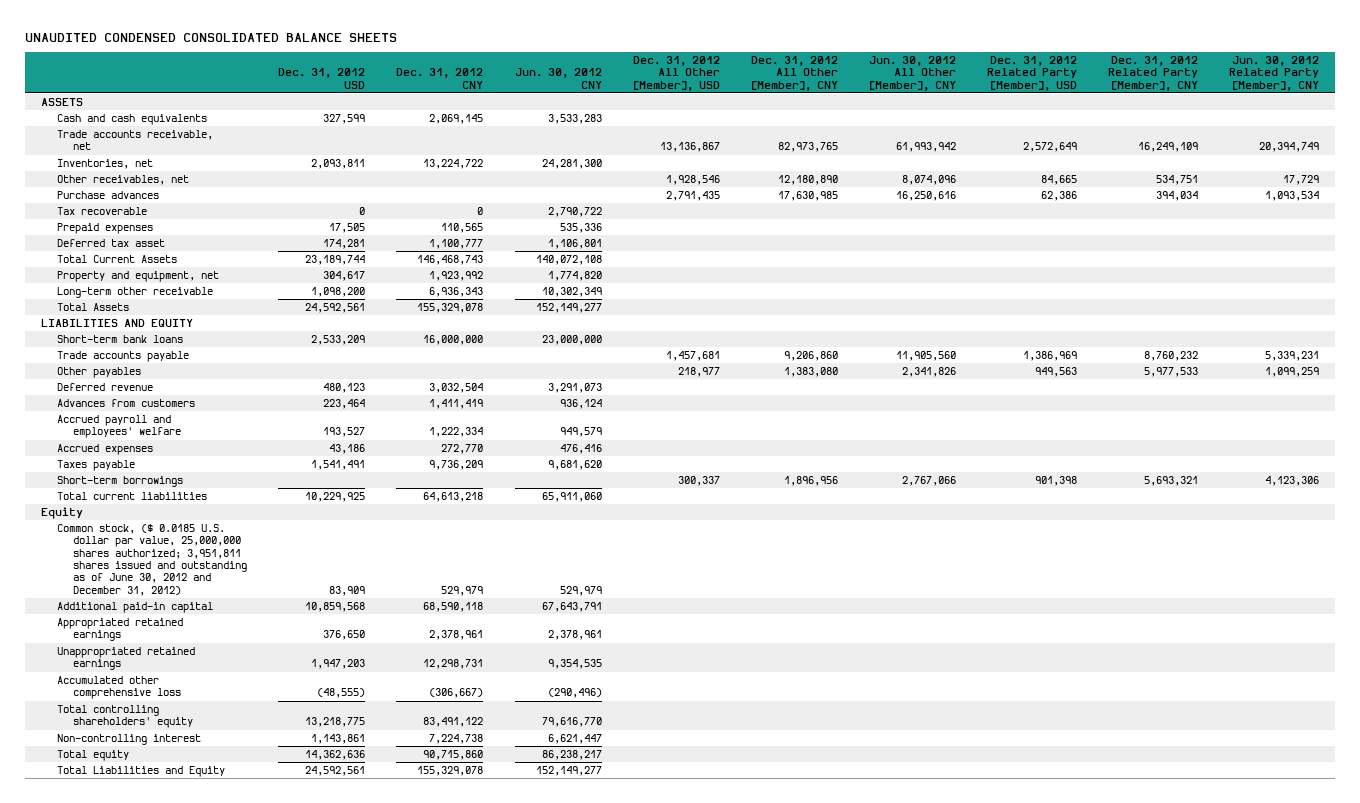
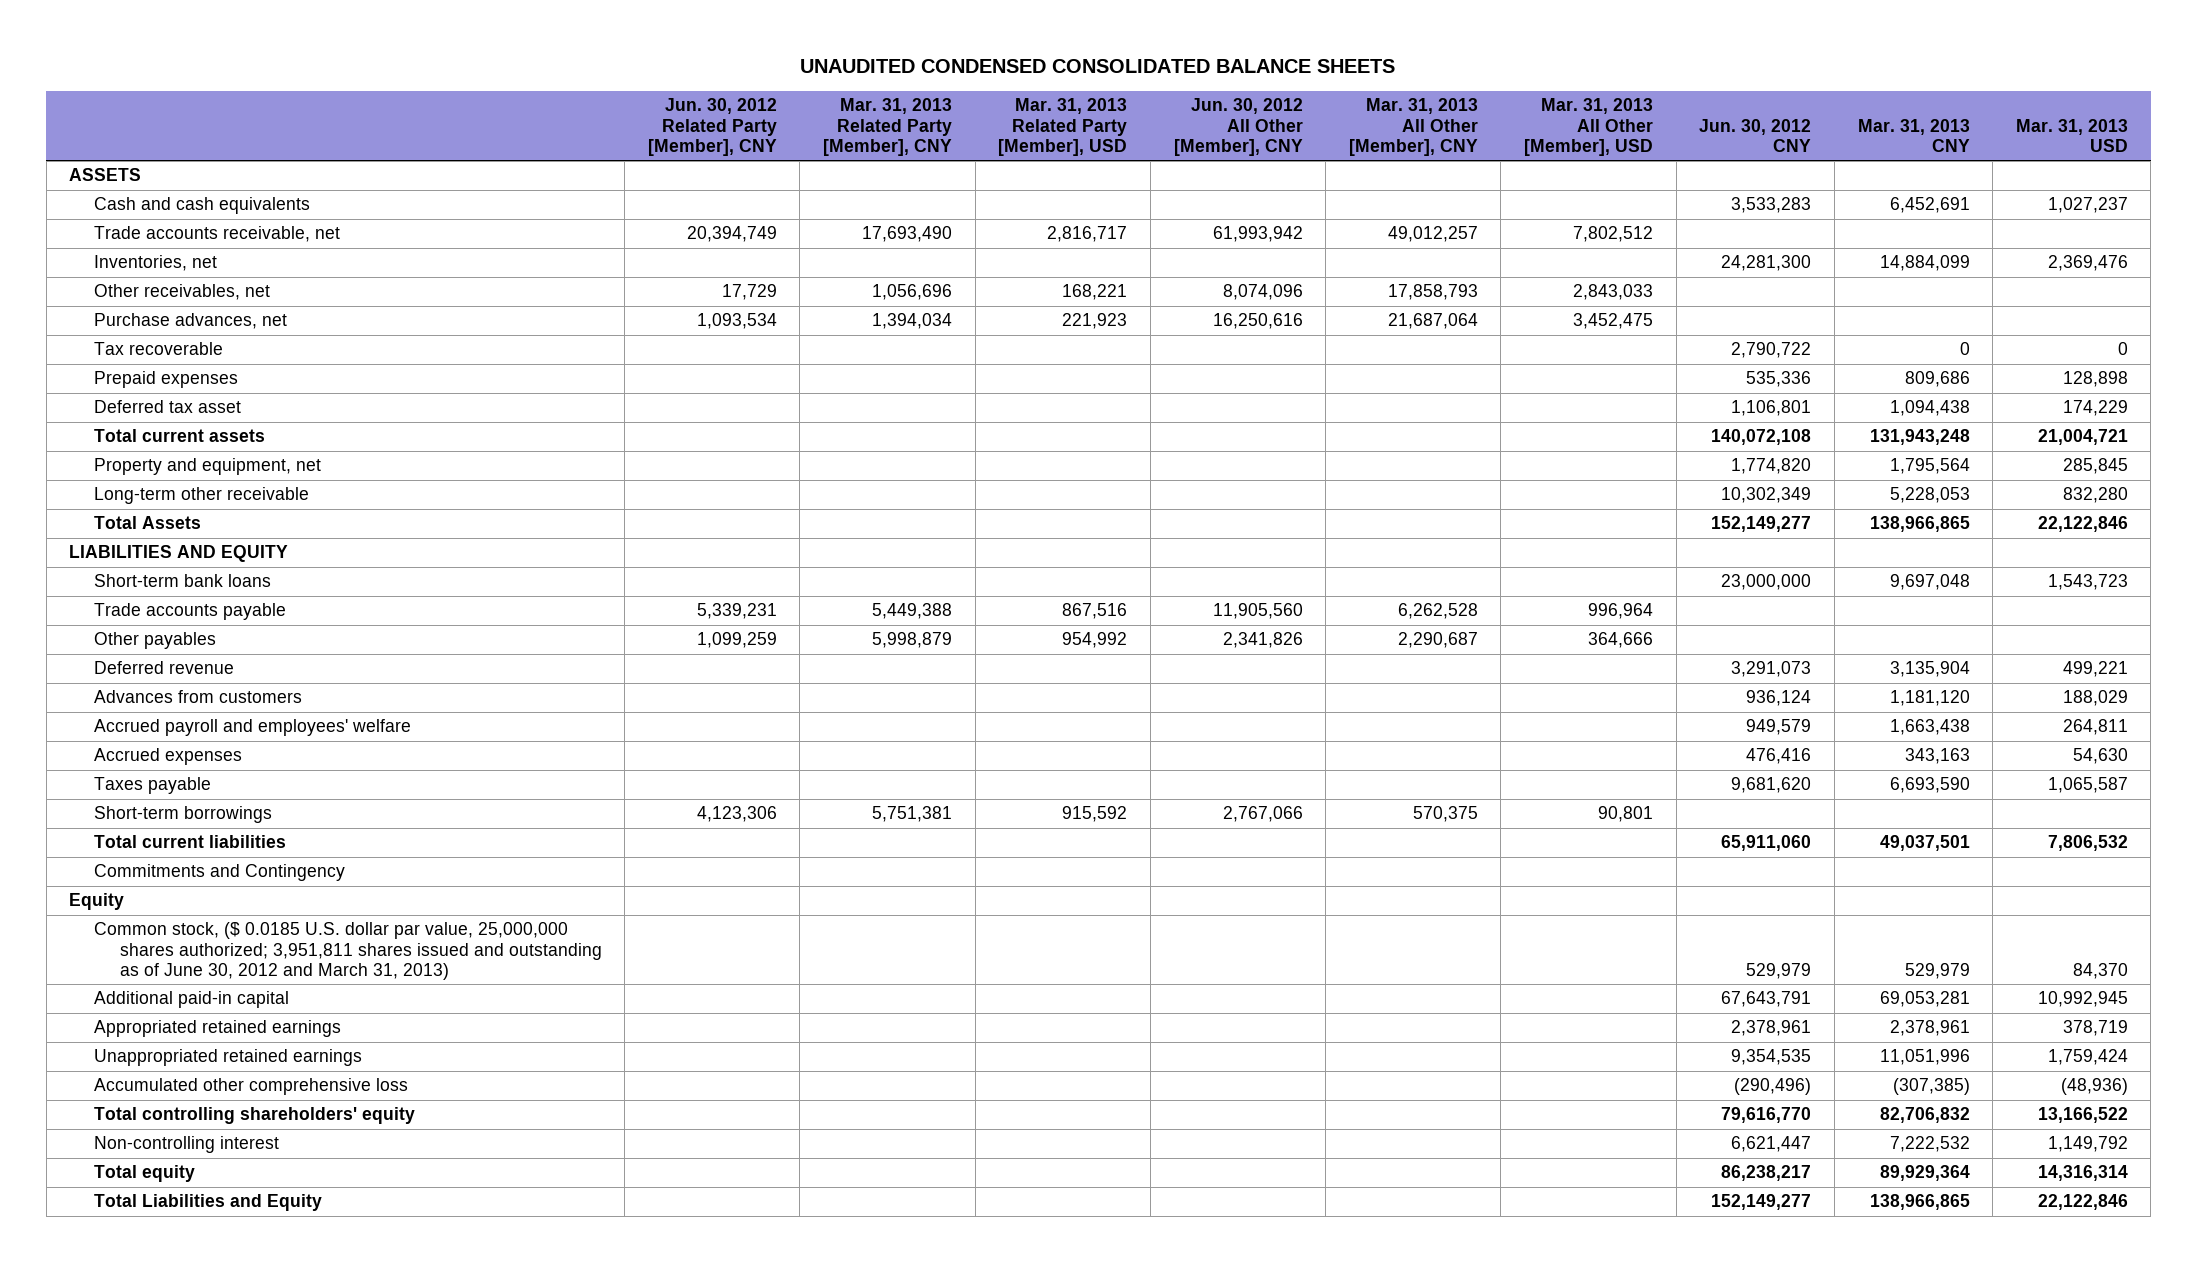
- | Dec. 31, 2012 USD | Dec. 31, 2012 CNY | Jun. 30, 2012 CNY | Dec. 31, 2012 All Other [Member], USD | Dec. 31, 2012 All Other [Member], CNY | Jun. 30, 2012 All Other [Member], CNY | Dec. 31, 2012 Related Party [Member], USD | Dec. 31, 2012 Related Party [Member], CNY | Jun. 30, 2012 Related Party [Member], CNY
+ | Jun. 30, 2012 Related Party [Member], CNY | Mar. 31, 2013 Related Party [Member], CNY | Mar. 31, 2013 Related Party [Member], USD | Jun. 30, 2012 All Other [Member], CNY | Mar. 31, 2013 All Other [Member], CNY | Mar. 31, 2013 All Other [Member], USD | Jun. 30, 2012 CNY | Mar. 31, 2013 CNY | Mar. 31, 2013 USD
- Purchase advances | | | | 2,791,435 | 17,630,985 | 16,250,616 | 62,386 | 394,034 | 1,093,534
+ Purchase advances, net | 1,093,534 | 1,394,034 | 221,923 | 16,250,616 | 21,687,064 | 3,452,475 | | |
- Total Current Assets | 23,189,744 | 146,468,743 | 140,072,108 | | | | | |
+ Total current assets | | | | | | | 140,072,108 | 131,943,248 | 21,004,721
+ Commitments and Contingency
- Common stock, ($ 0.0185 U.S. dollar par value, 25,000,000 shares authorized; 3,951,811 shares issued and outstanding as of June 30, 2012 and December 31, 2012) | 83,909 | 529,979 | 529,979 | | | | | |
+ Common stock, ($ 0.0185 U.S. dollar par value, 25,000,000 shares authorized; 3,951,811 shares issued and outstanding as of June 30, 2012 and March 31, 2013) | | | | | | | 529,979 | 529,979 | 84,370

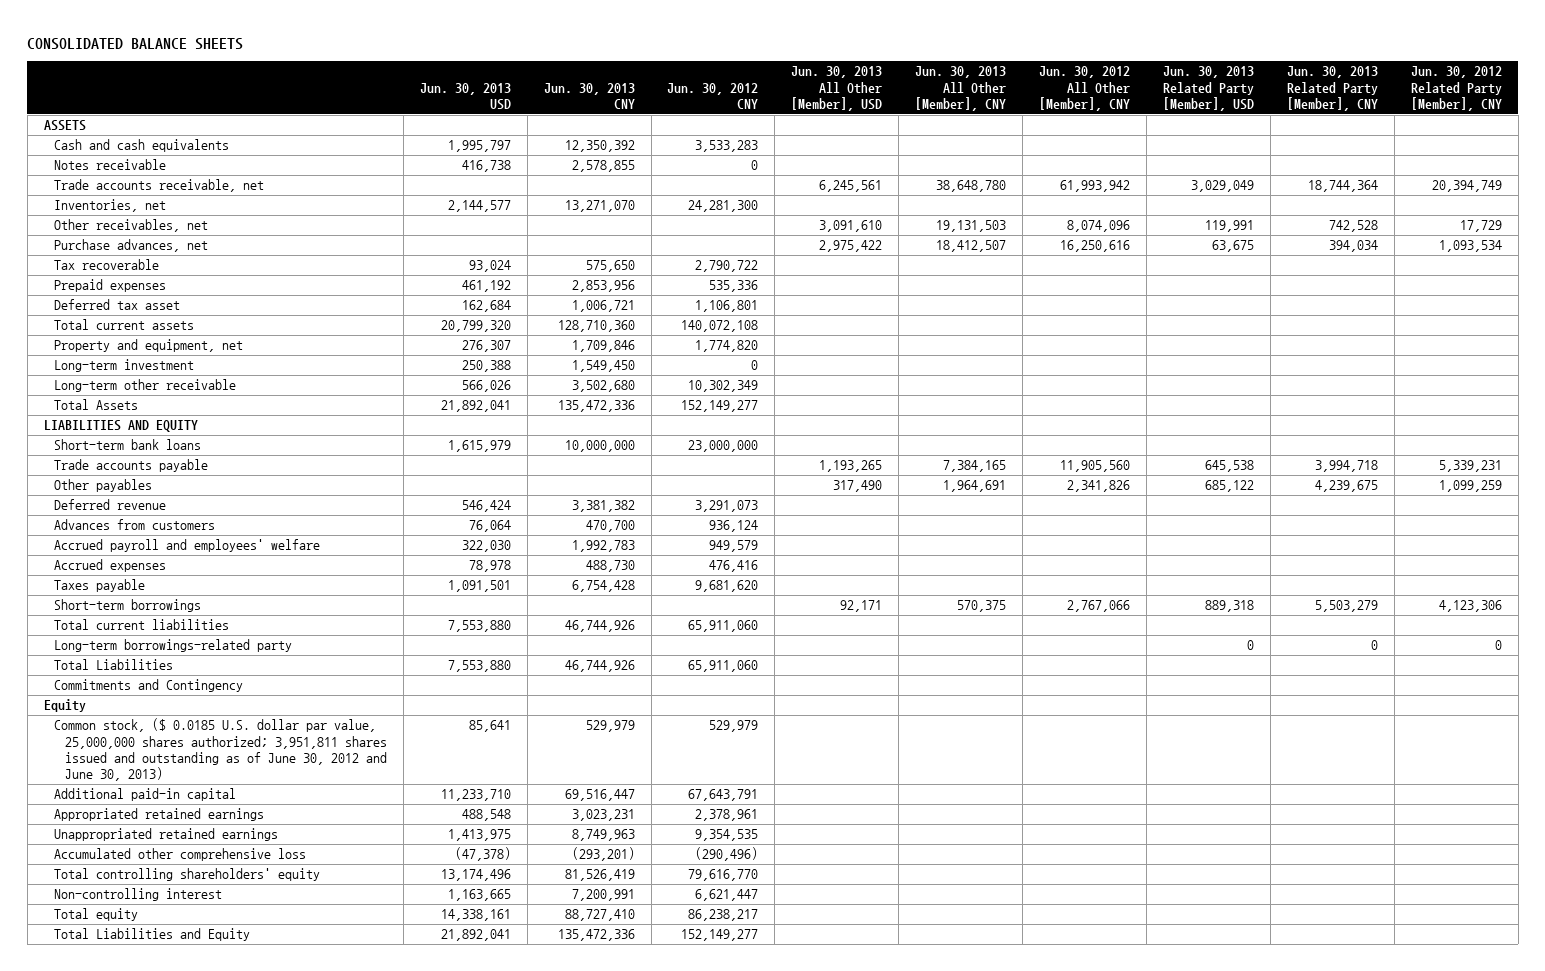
- UNAUDITED CONDENSED CONSOLIDATED BALANCE SHEETS
+ CONSOLIDATED BALANCE SHEETS
- | Jun. 30, 2012 Related Party [Member], CNY | Mar. 31, 2013 Related Party [Member], CNY | Mar. 31, 2013 Related Party [Member], USD | Jun. 30, 2012 All Other [Member], CNY | Mar. 31, 2013 All Other [Member], CNY | Mar. 31, 2013 All Other [Member], USD | Jun. 30, 2012 CNY | Mar. 31, 2013 CNY | Mar. 31, 2013 USD
+ | Jun. 30, 2013 USD | Jun. 30, 2013 CNY | Jun. 30, 2012 CNY | Jun. 30, 2013 All Other [Member], USD | Jun. 30, 2013 All Other [Member], CNY | Jun. 30, 2012 All Other [Member], CNY | Jun. 30, 2013 Related Party [Member], USD | Jun. 30, 2013 Related Party [Member], CNY | Jun. 30, 2012 Related Party [Member], CNY
+ Notes receivable | 416,738 | 2,578,855 | 0 | | | | | |
+ Long-term investment | 250,388 | 1,549,450 | 0 | | | | | |
+ Long-term borrowings-related party | | | | | | | 0 | 0 | 0
+ Total Liabilities | 7,553,880 | 46,744,926 | 65,911,060 | | | | | |
- Common stock, ($ 0.0185 U.S. dollar par value, 25,000,000 shares authorized; 3,951,811 shares issued and outstanding as of June 30, 2012 and March 31, 2013) | | | | | | | 529,979 | 529,979 | 84,370
+ Common stock, ($ 0.0185 U.S. dollar par value, 25,000,000 shares authorized; 3,951,811 shares issued and outstanding as of June 30, 2012 and June 30, 2013) | 85,641 | 529,979 | 529,979 | | | | | |

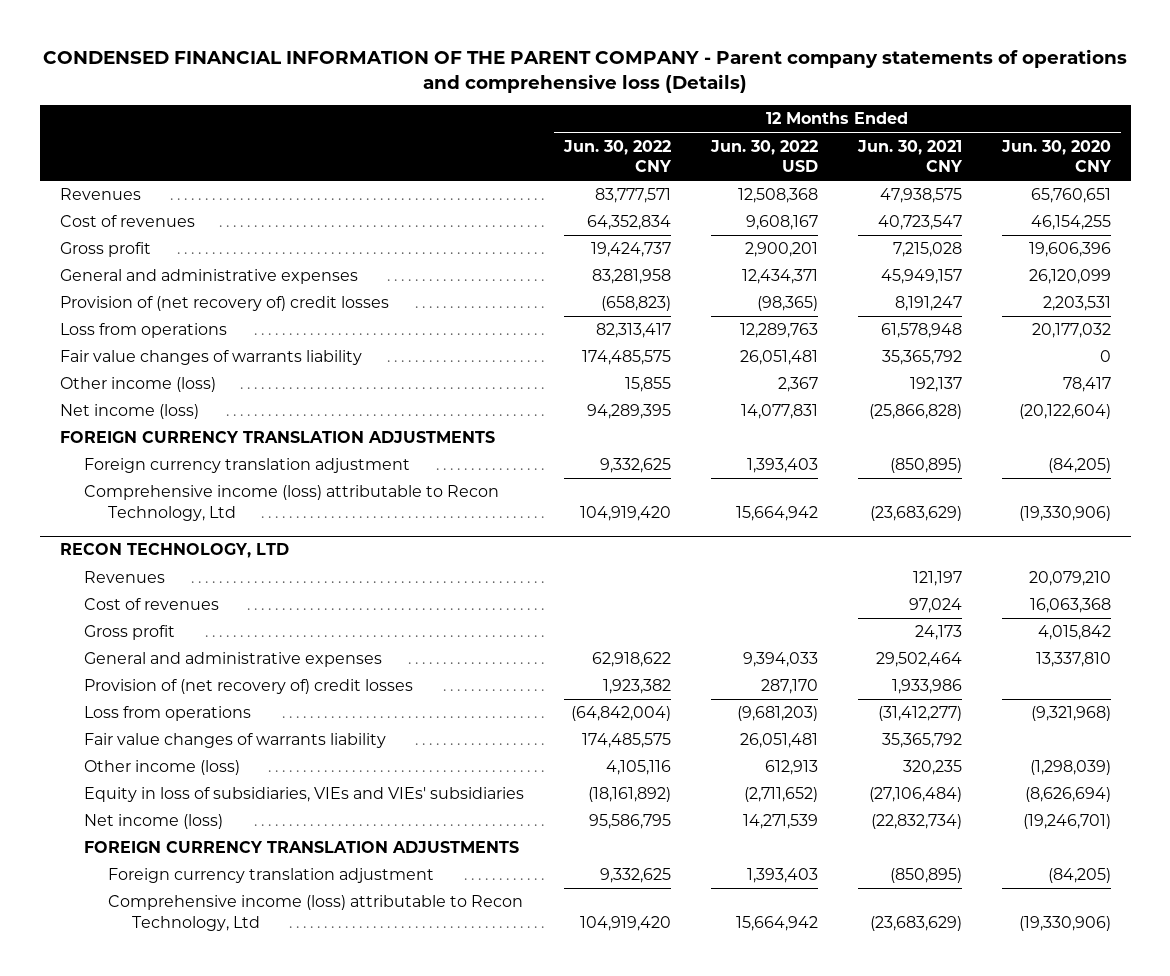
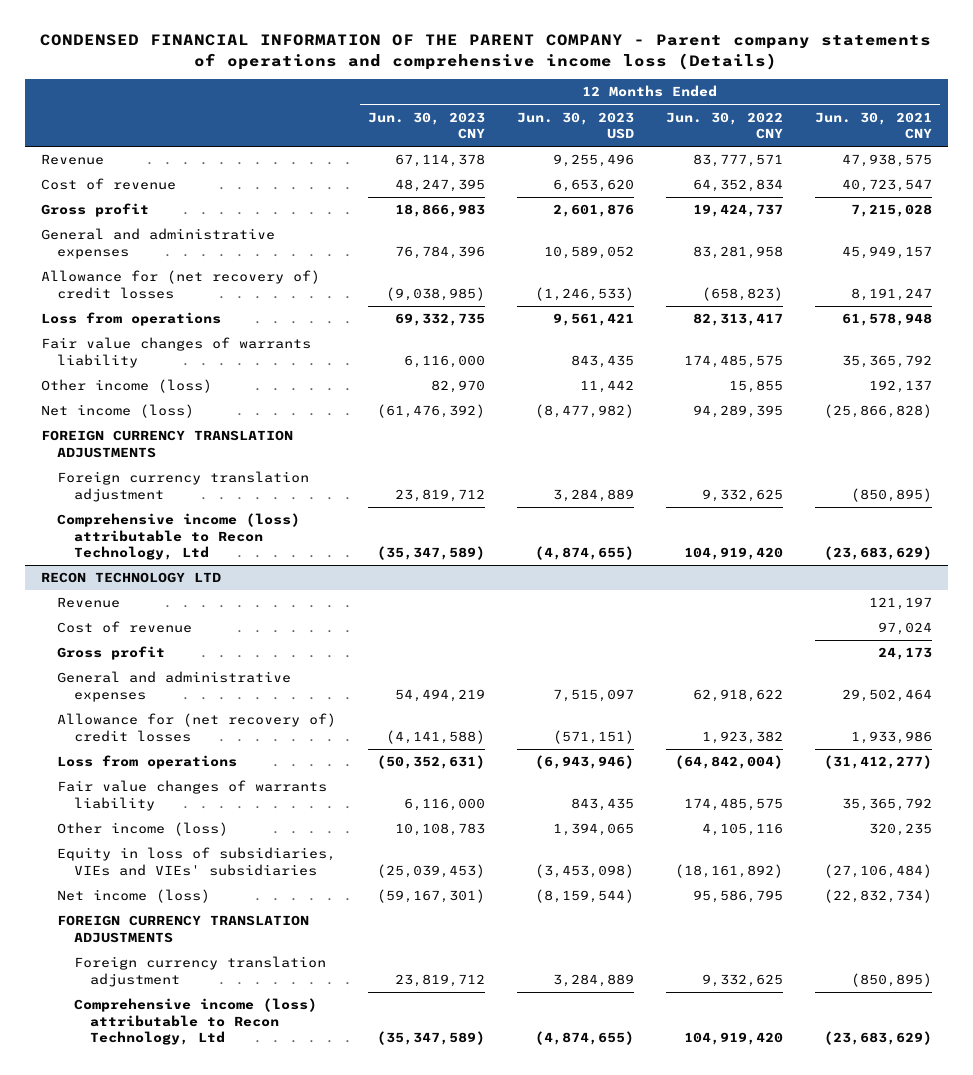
- CONDENSED FINANCIAL INFORMATION OF THE PARENT COMPANY - Parent company statements of operations and comprehensive loss (Details)
+ CONDENSED FINANCIAL INFORMATION OF THE PARENT COMPANY - Parent company statements of operations and comprehensive income loss (Details)
- | 12 Months Ended Jun. 30, 2022 CNY | 12 Months Ended Jun. 30, 2022 USD | 12 Months Ended Jun. 30, 2021 CNY | 12 Months Ended Jun. 30, 2020 CNY
+ | 12 Months Ended Jun. 30, 2023 CNY | 12 Months Ended Jun. 30, 2023 USD | 12 Months Ended Jun. 30, 2022 CNY | 12 Months Ended Jun. 30, 2021 CNY
- Revenues | 83,777,571 | 12,508,368 | 47,938,575 | 65,760,651
- Cost of revenues | 64,352,834 | 9,608,167 | 40,723,547 | 46,154,255
+ Revenue | 67,114,378 | 9,255,496 | 83,777,571 | 47,938,575
+ Cost of revenue | 48,247,395 | 6,653,620 | 64,352,834 | 40,723,547
- Provision of (net recovery of) credit losses | (658,823) | (98,365) | 8,191,247 | 2,203,531
+ Allowance for (net recovery of) credit losses | (9,038,985) | (1,246,533) | (658,823) | 8,191,247
- RECON TECHNOLOGY, LTD
- Revenues | | | 121,197 | 20,079,210
- Cost of revenues | | | 97,024 | 16,063,368
+ RECON TECHNOLOGY LTD
+ Revenue | | | | 121,197
+ Cost of revenue | | | | 97,024
- Provision of (net recovery of) credit losses | 1,923,382 | 287,170 | 1,933,986 |
+ Allowance for (net recovery of) credit losses | (4,141,588) | (571,151) | 1,923,382 | 1,933,986

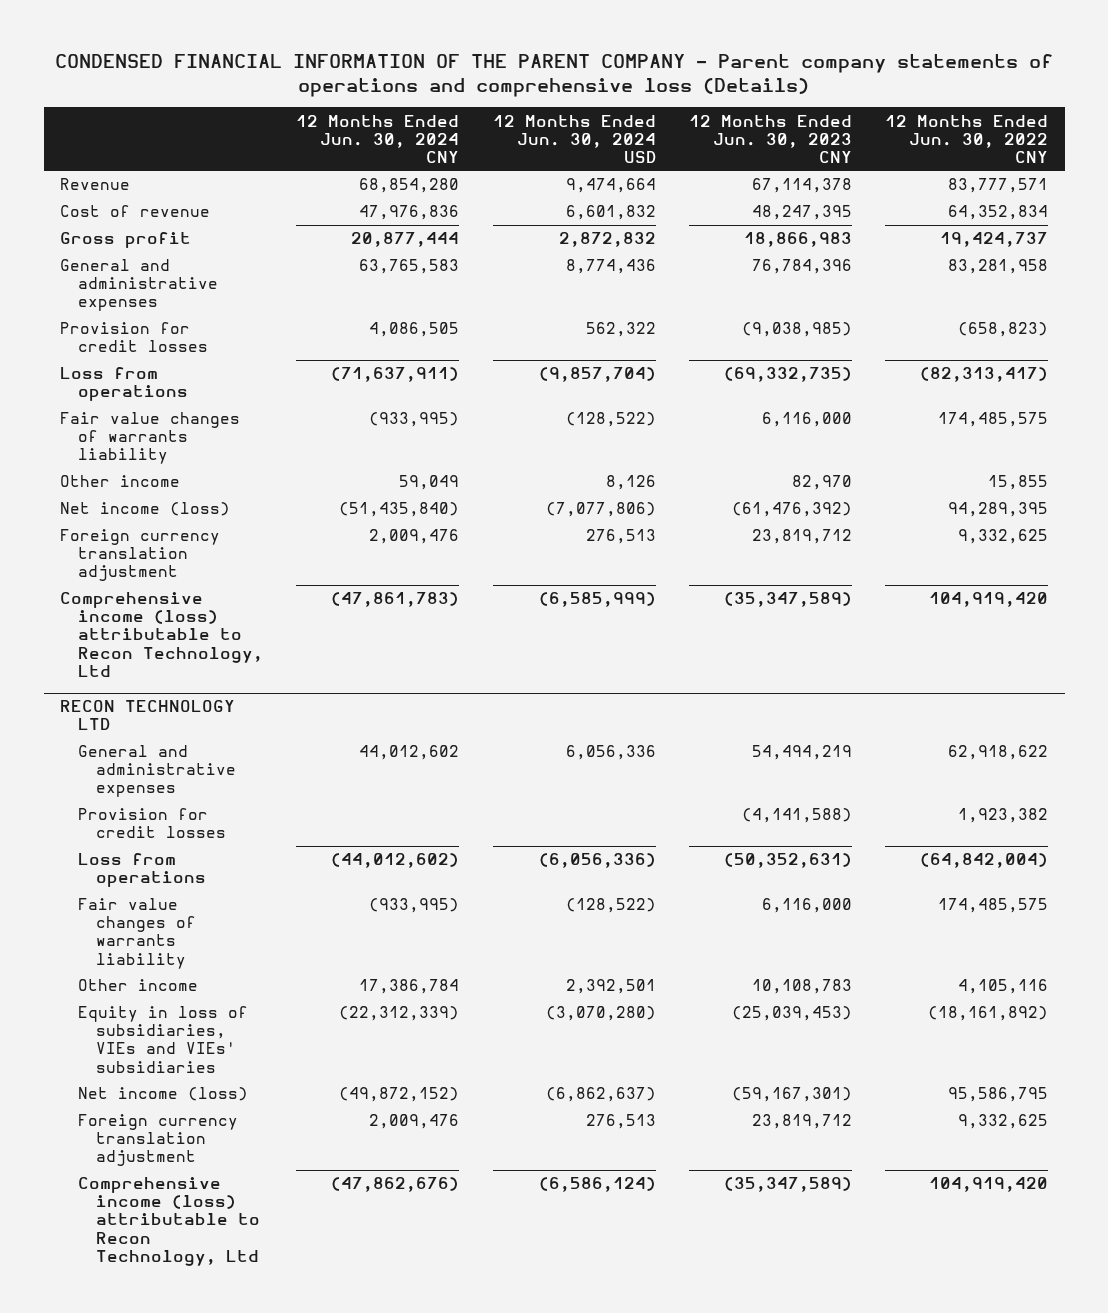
- CONDENSED FINANCIAL INFORMATION OF THE PARENT COMPANY - Parent company statements of operations and comprehensive income loss (Details)
+ CONDENSED FINANCIAL INFORMATION OF THE PARENT COMPANY - Parent company statements of operations and comprehensive loss (Details)
- | 12 Months Ended Jun. 30, 2023 CNY | 12 Months Ended Jun. 30, 2023 USD | 12 Months Ended Jun. 30, 2022 CNY | 12 Months Ended Jun. 30, 2021 CNY
+ | 12 Months Ended Jun. 30, 2024 CNY | 12 Months Ended Jun. 30, 2024 USD | 12 Months Ended Jun. 30, 2023 CNY | 12 Months Ended Jun. 30, 2022 CNY
- Allowance for (net recovery of) credit losses | (9,038,985) | (1,246,533) | (658,823) | 8,191,247
- Loss from operations | 69,332,735 | 9,561,421 | 82,313,417 | 61,578,948
+ Provision for credit losses | 4,086,505 | 562,322 | (9,038,985) | (658,823)
+ Loss from operations | (71,637,911) | (9,857,704) | (69,332,735) | (82,313,417)
- Other income (loss) | 82,970 | 11,442 | 15,855 | 192,137
+ Other income | 59,049 | 8,126 | 82,970 | 15,855
- FOREIGN CURRENCY TRANSLATION ADJUSTMENTS
@ RECON TECHNOLOGY LTD
- Revenue | | | | 121,197
- Cost of revenue | | | | 97,024
- Gross profit | | | | 24,173
- Allowance for (net recovery of) credit losses | (4,141,588) | (571,151) | 1,923,382 | 1,933,986
+ Provision for credit losses | | | (4,141,588) | 1,923,382
- Other income (loss) | 10,108,783 | 1,394,065 | 4,105,116 | 320,235
+ Other income | 17,386,784 | 2,392,501 | 10,108,783 | 4,105,116
- FOREIGN CURRENCY TRANSLATION ADJUSTMENTS

